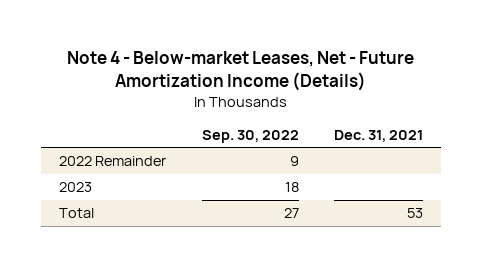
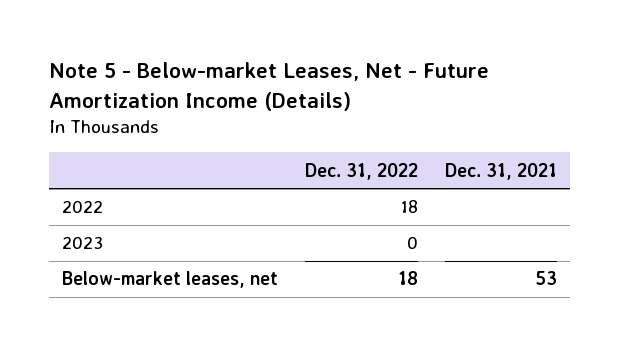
- Note 4 - Below-market Leases, Net - Future Amortization Income (Details)
+ Note 5 - Below-market Leases, Net - Future Amortization Income (Details)
- | Sep. 30, 2022 | Dec. 31, 2021
+ | Dec. 31, 2022 | Dec. 31, 2021
- 2022 Remainder | 9 |
+ 2022 | 18 |
- Total | 27 | 53
+ Below-market leases, net | 18 | 53

